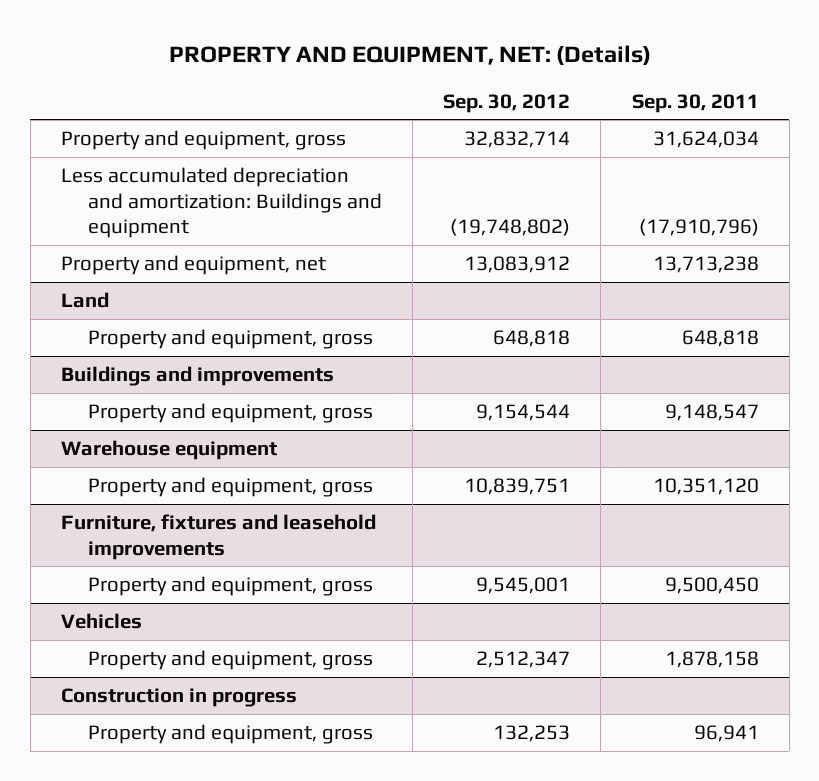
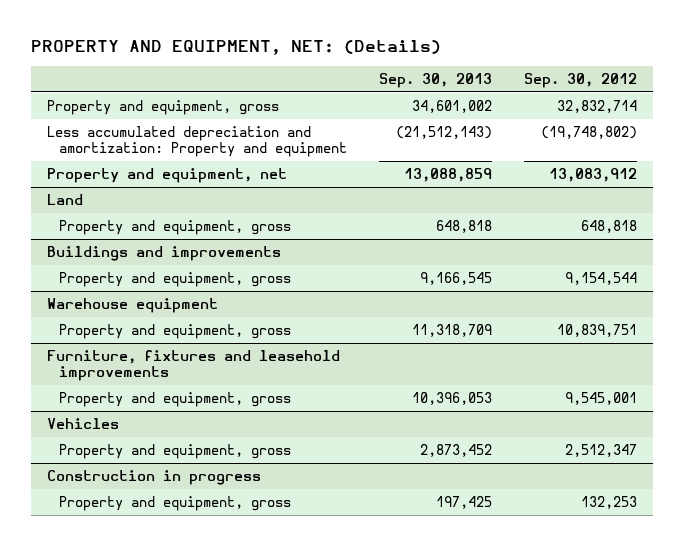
- | Sep. 30, 2012 | Sep. 30, 2011
+ | Sep. 30, 2013 | Sep. 30, 2012
- Less accumulated depreciation and amortization: Buildings and equipment | (19,748,802) | (17,910,796)
+ Less accumulated depreciation and amortization: Property and equipment | (21,512,143) | (19,748,802)

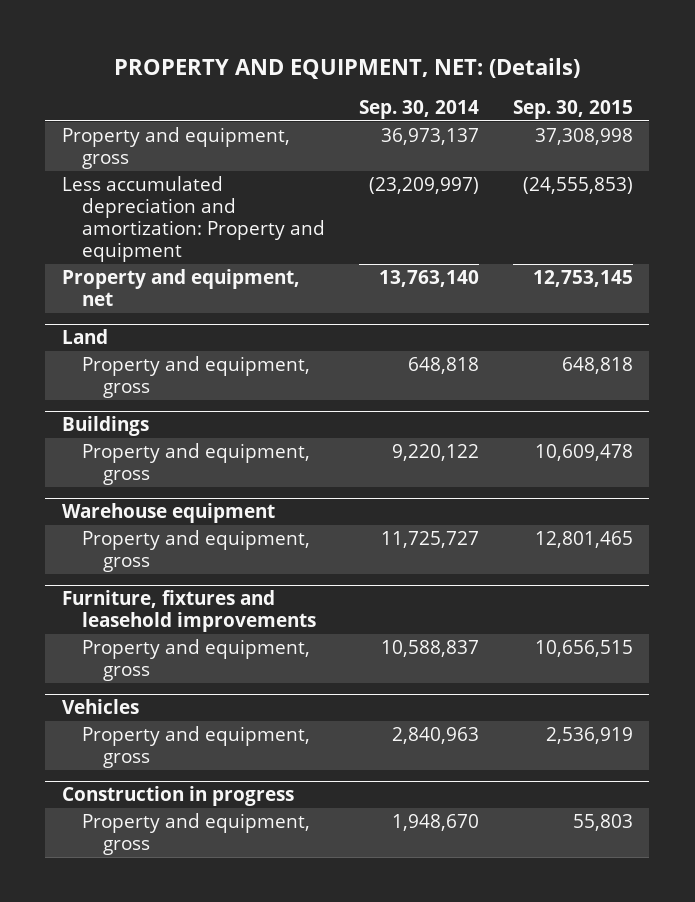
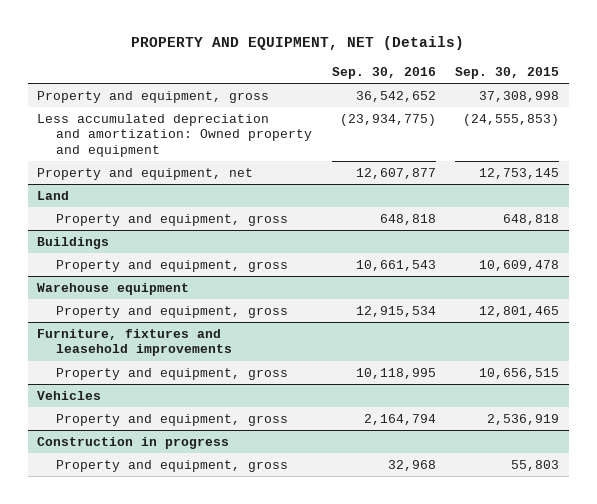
- PROPERTY AND EQUIPMENT, NET: (Details)
+ PROPERTY AND EQUIPMENT, NET (Details)
- | Sep. 30, 2014 | Sep. 30, 2015
+ | Sep. 30, 2016 | Sep. 30, 2015
- Less accumulated depreciation and amortization: Property and equipment | (23,209,997) | (24,555,853)
+ Less accumulated depreciation and amortization: Owned property and equipment | (23,934,775) | (24,555,853)

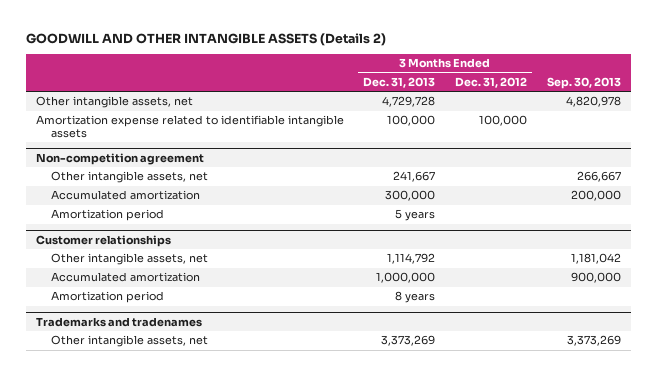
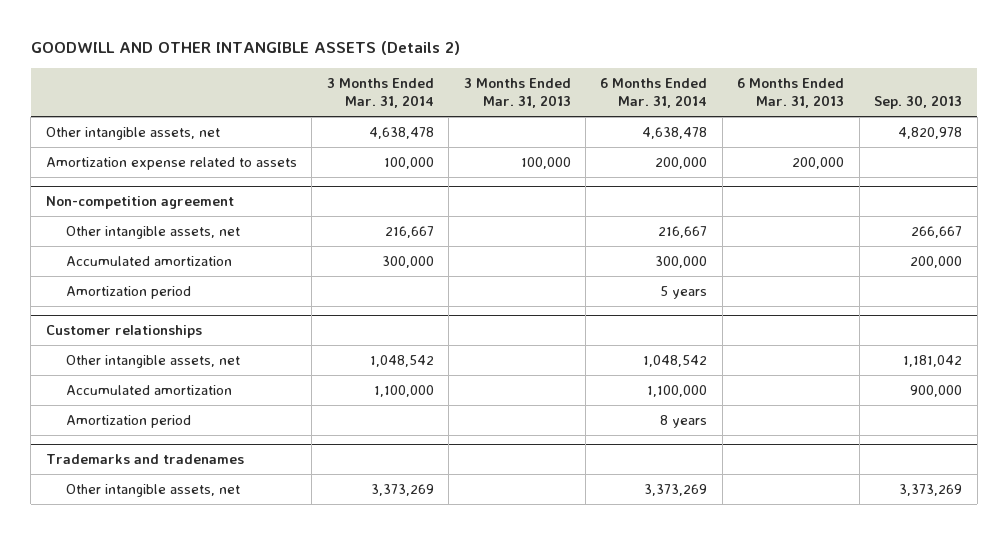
- | 3 Months Ended Dec. 31, 2013 | 3 Months Ended Dec. 31, 2012 | Sep. 30, 2013
+ | 3 Months Ended Mar. 31, 2014 | 3 Months Ended Mar. 31, 2013 | 6 Months Ended Mar. 31, 2014 | 6 Months Ended Mar. 31, 2013 | Sep. 30, 2013
- Amortization expense related to identifiable intangible assets | 100,000 | 100,000 |
+ Amortization expense related to assets | 100,000 | 100,000 | 200,000 | 200,000 |

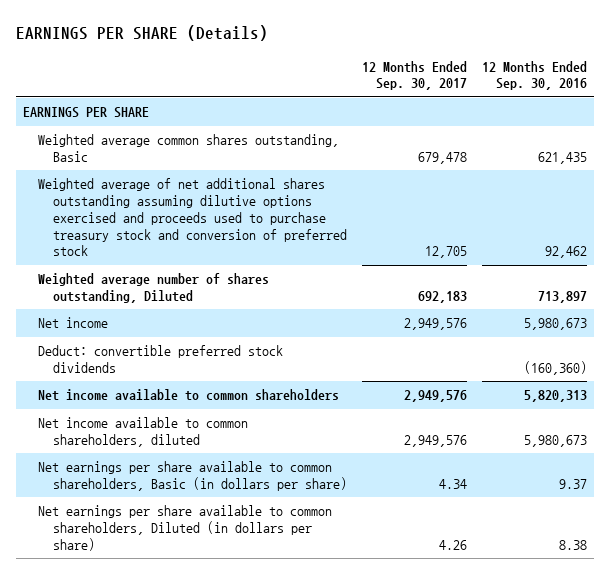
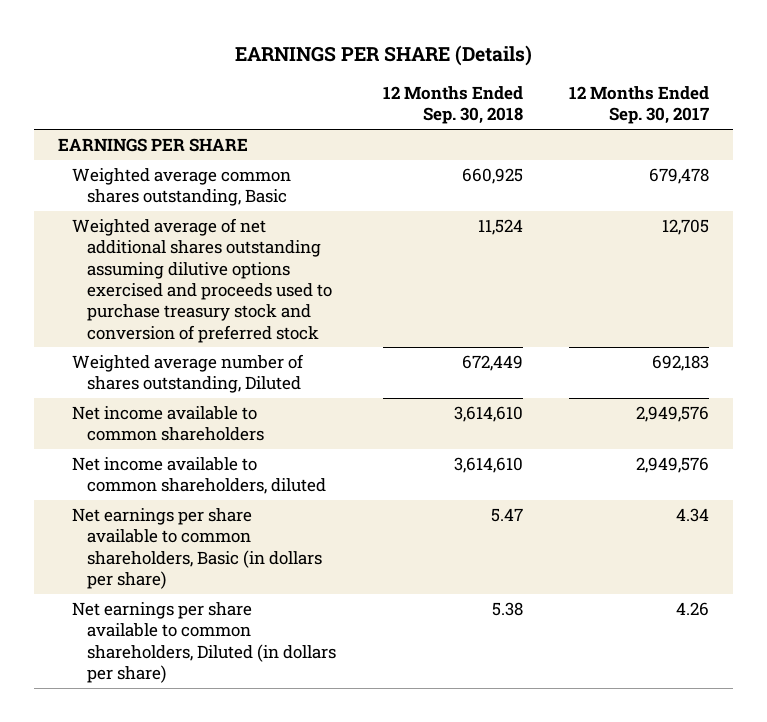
- | 12 Months Ended Sep. 30, 2017 | 12 Months Ended Sep. 30, 2016
+ | 12 Months Ended Sep. 30, 2018 | 12 Months Ended Sep. 30, 2017
- Net income | 2,949,576 | 5,980,673
- Deduct: convertible preferred stock dividends | | (160,360)

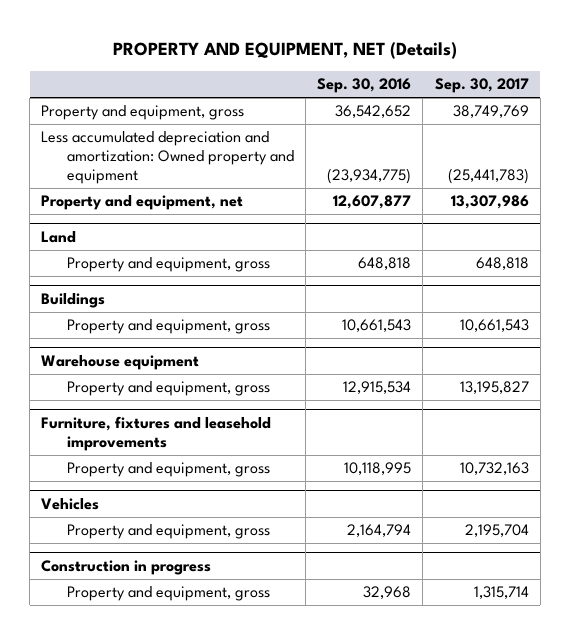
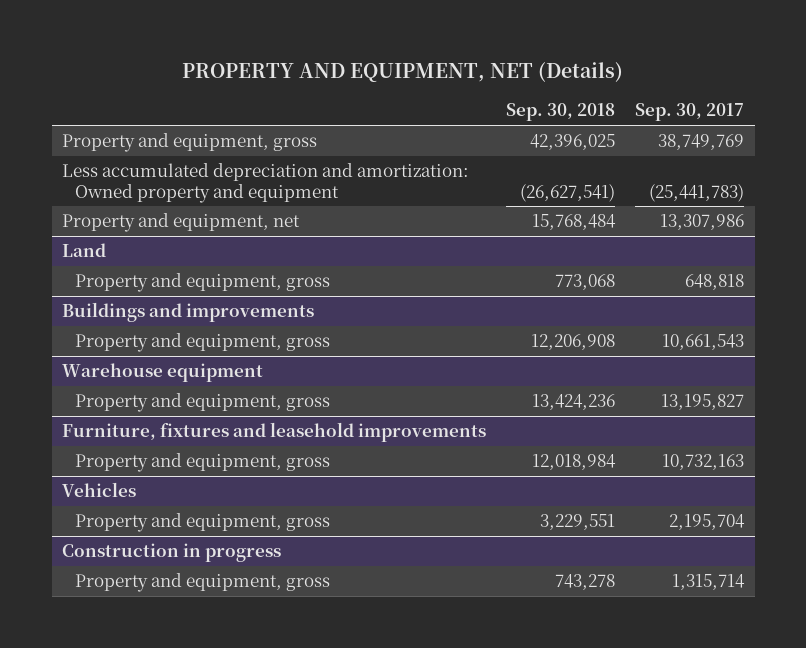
- | Sep. 30, 2016 | Sep. 30, 2017
+ | Sep. 30, 2018 | Sep. 30, 2017
- Buildings
+ Buildings and improvements

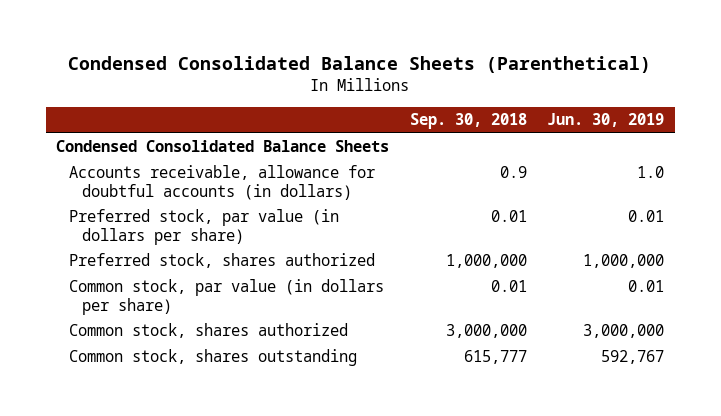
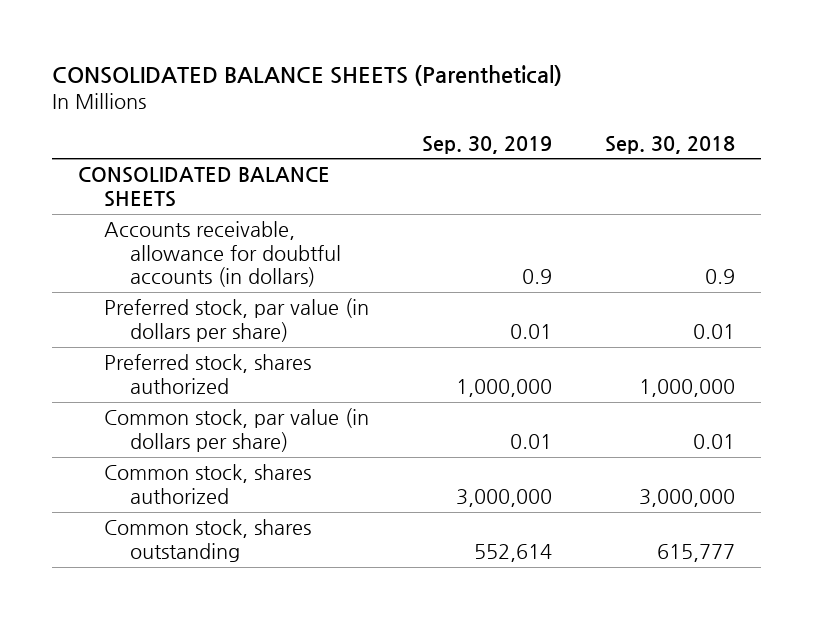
- Condensed Consolidated Balance Sheets (Parenthetical)
+ CONSOLIDATED BALANCE SHEETS (Parenthetical)
- | Sep. 30, 2018 | Jun. 30, 2019
+ | Sep. 30, 2019 | Sep. 30, 2018
- Condensed Consolidated Balance Sheets
+ CONSOLIDATED BALANCE SHEETS

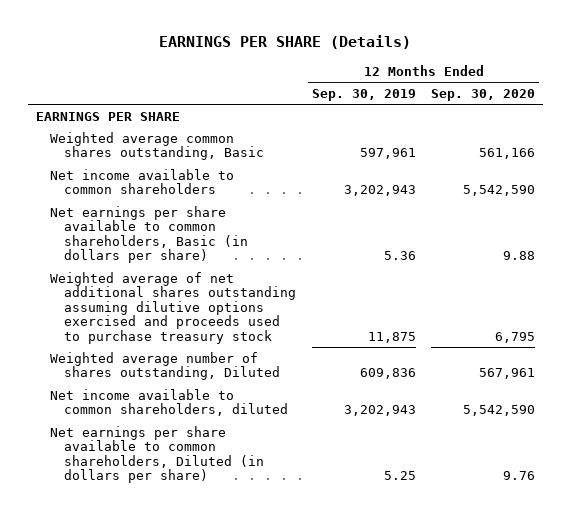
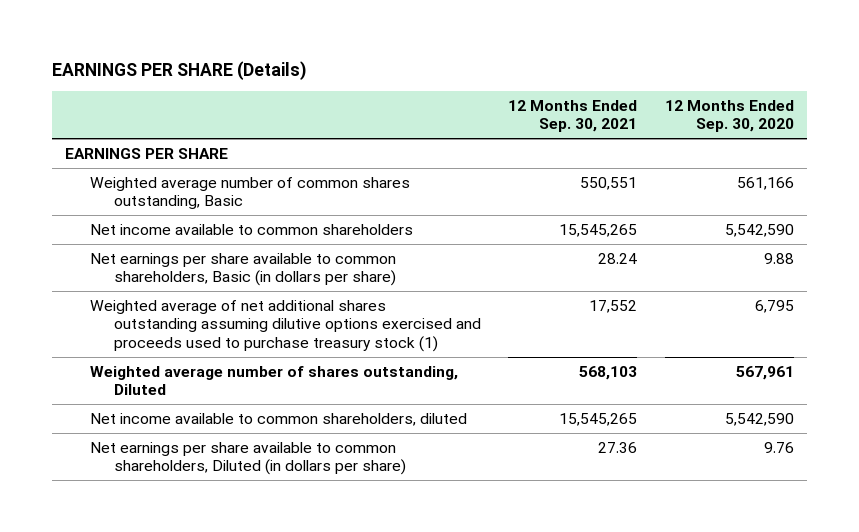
- | 12 Months Ended Sep. 30, 2019 | 12 Months Ended Sep. 30, 2020
+ | 12 Months Ended Sep. 30, 2021 | 12 Months Ended Sep. 30, 2020
- Weighted average common shares outstanding, Basic | 597,961 | 561,166
+ Weighted average number of common shares outstanding, Basic | 550,551 | 561,166
- Weighted average of net additional shares outstanding assuming dilutive options exercised and proceeds used to purchase treasury stock | 11,875 | 6,795
+ Weighted average of net additional shares outstanding assuming dilutive options exercised and proceeds used to purchase treasury stock (1) | 17,552 | 6,795

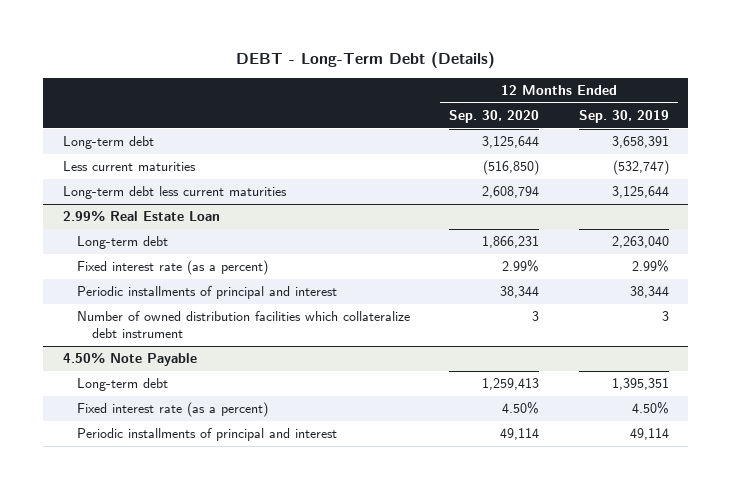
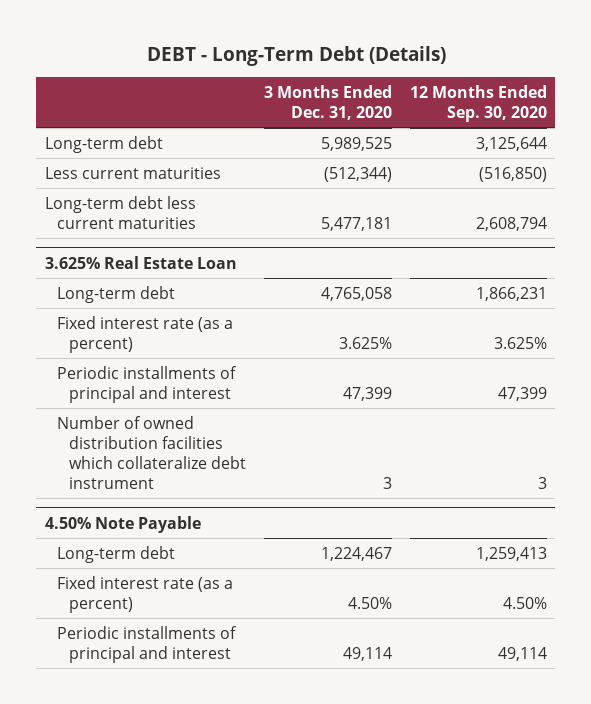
- | 12 Months Ended Sep. 30, 2020 | 12 Months Ended Sep. 30, 2019
+ | 3 Months Ended Dec. 31, 2020 | 12 Months Ended Sep. 30, 2020
- 2.99% Real Estate Loan
+ 3.625% Real Estate Loan
- Fixed interest rate (as a percent) | 2.99% | 2.99%
- Periodic installments of principal and interest | 38,344 | 38,344
+ Fixed interest rate (as a percent) | 3.625% | 3.625%
+ Periodic installments of principal and interest | 47,399 | 47,399

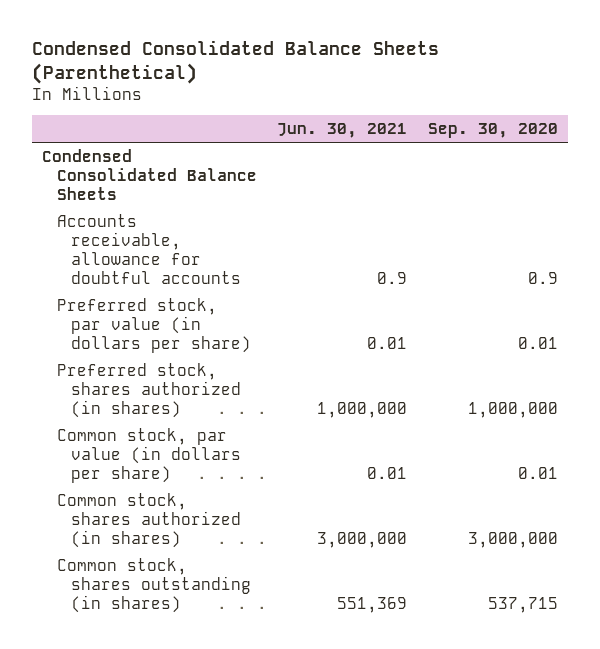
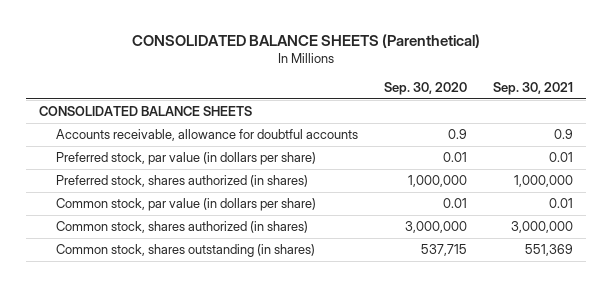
- Condensed Consolidated Balance Sheets (Parenthetical)
+ CONSOLIDATED BALANCE SHEETS (Parenthetical)
- | Jun. 30, 2021 | Sep. 30, 2020
+ | Sep. 30, 2020 | Sep. 30, 2021
- Condensed Consolidated Balance Sheets
+ CONSOLIDATED BALANCE SHEETS

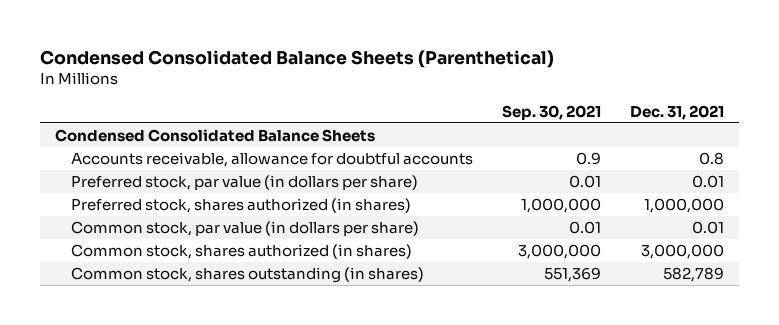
- CONSOLIDATED BALANCE SHEETS (Parenthetical)
+ Condensed Consolidated Balance Sheets (Parenthetical)
- | Sep. 30, 2020 | Sep. 30, 2021
+ | Sep. 30, 2021 | Dec. 31, 2021
- CONSOLIDATED BALANCE SHEETS
+ Condensed Consolidated Balance Sheets

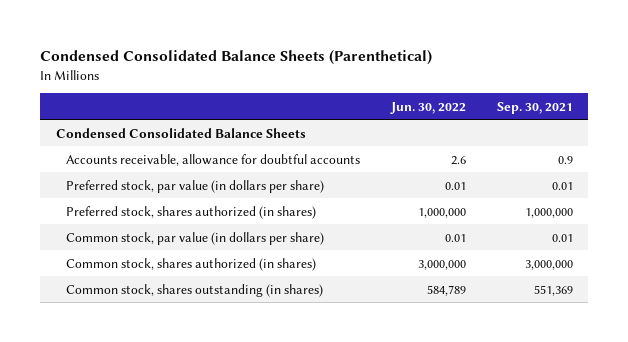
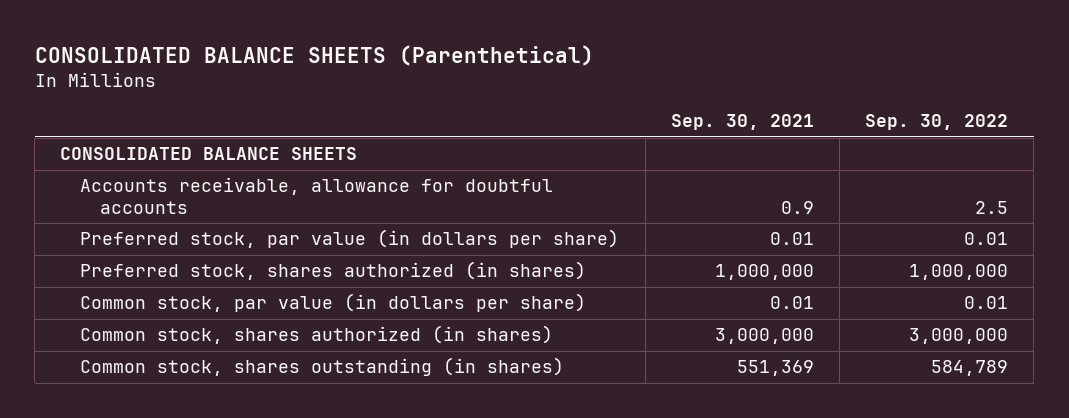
- Condensed Consolidated Balance Sheets (Parenthetical)
+ CONSOLIDATED BALANCE SHEETS (Parenthetical)
- | Jun. 30, 2022 | Sep. 30, 2021
+ | Sep. 30, 2021 | Sep. 30, 2022
- Condensed Consolidated Balance Sheets
+ CONSOLIDATED BALANCE SHEETS

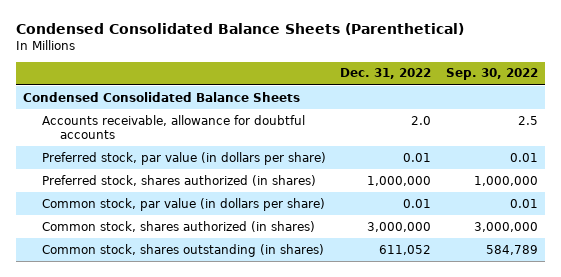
- CONSOLIDATED BALANCE SHEETS (Parenthetical)
+ Condensed Consolidated Balance Sheets (Parenthetical)
- | Sep. 30, 2021 | Sep. 30, 2022
+ | Dec. 31, 2022 | Sep. 30, 2022
- CONSOLIDATED BALANCE SHEETS
+ Condensed Consolidated Balance Sheets

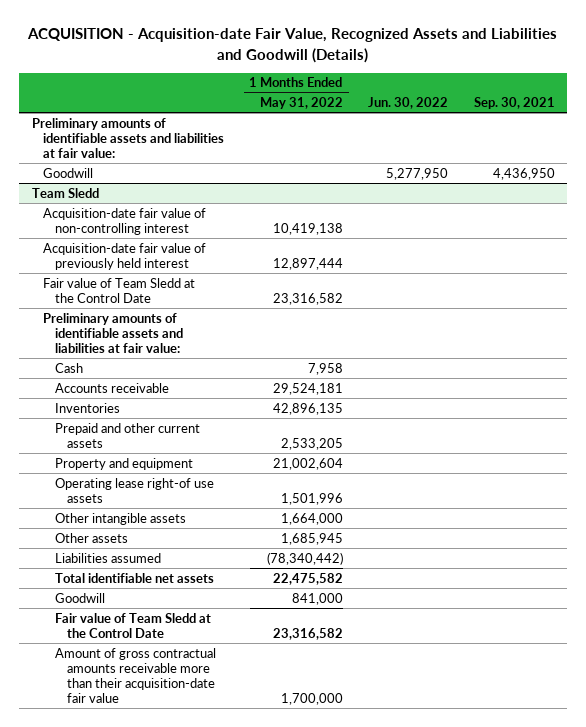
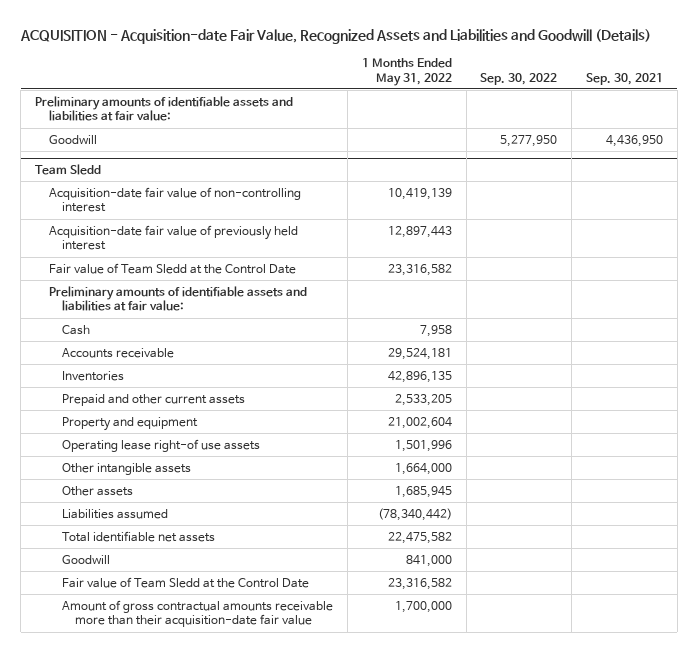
- | 1 Months Ended May 31, 2022 | Jun. 30, 2022 | Sep. 30, 2021
+ | 1 Months Ended May 31, 2022 | Sep. 30, 2022 | Sep. 30, 2021
@ Team Sledd
- Acquisition-date fair value of non-controlling interest | 10,419,138 | |
- Acquisition-date fair value of previously held interest | 12,897,444 | |
+ Acquisition-date fair value of non-controlling interest | 10,419,139 | |
+ Acquisition-date fair value of previously held interest | 12,897,443 | |

